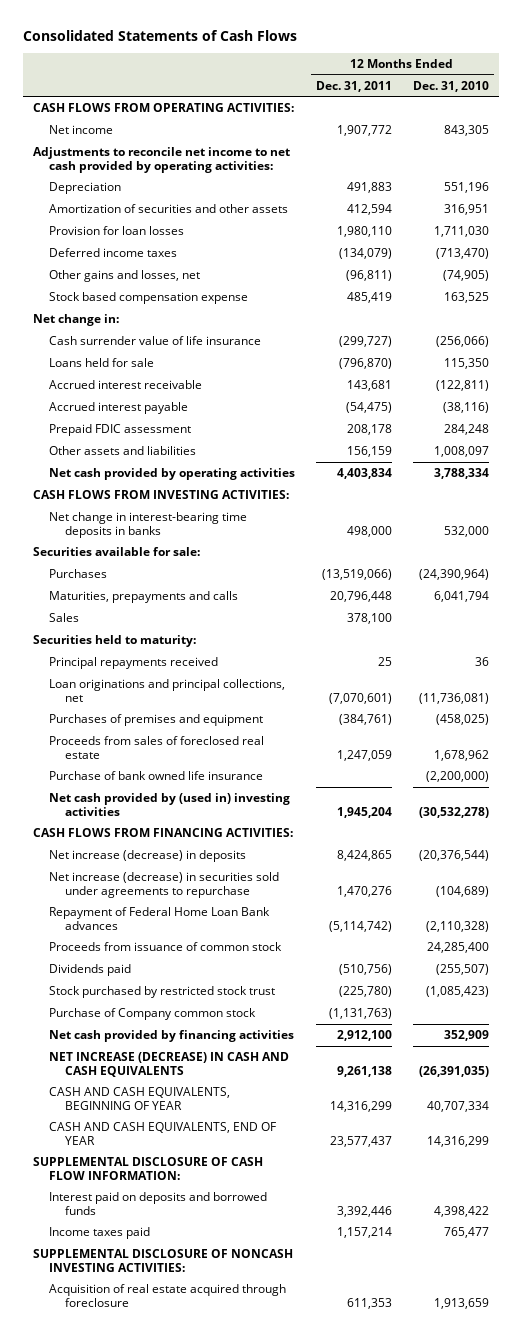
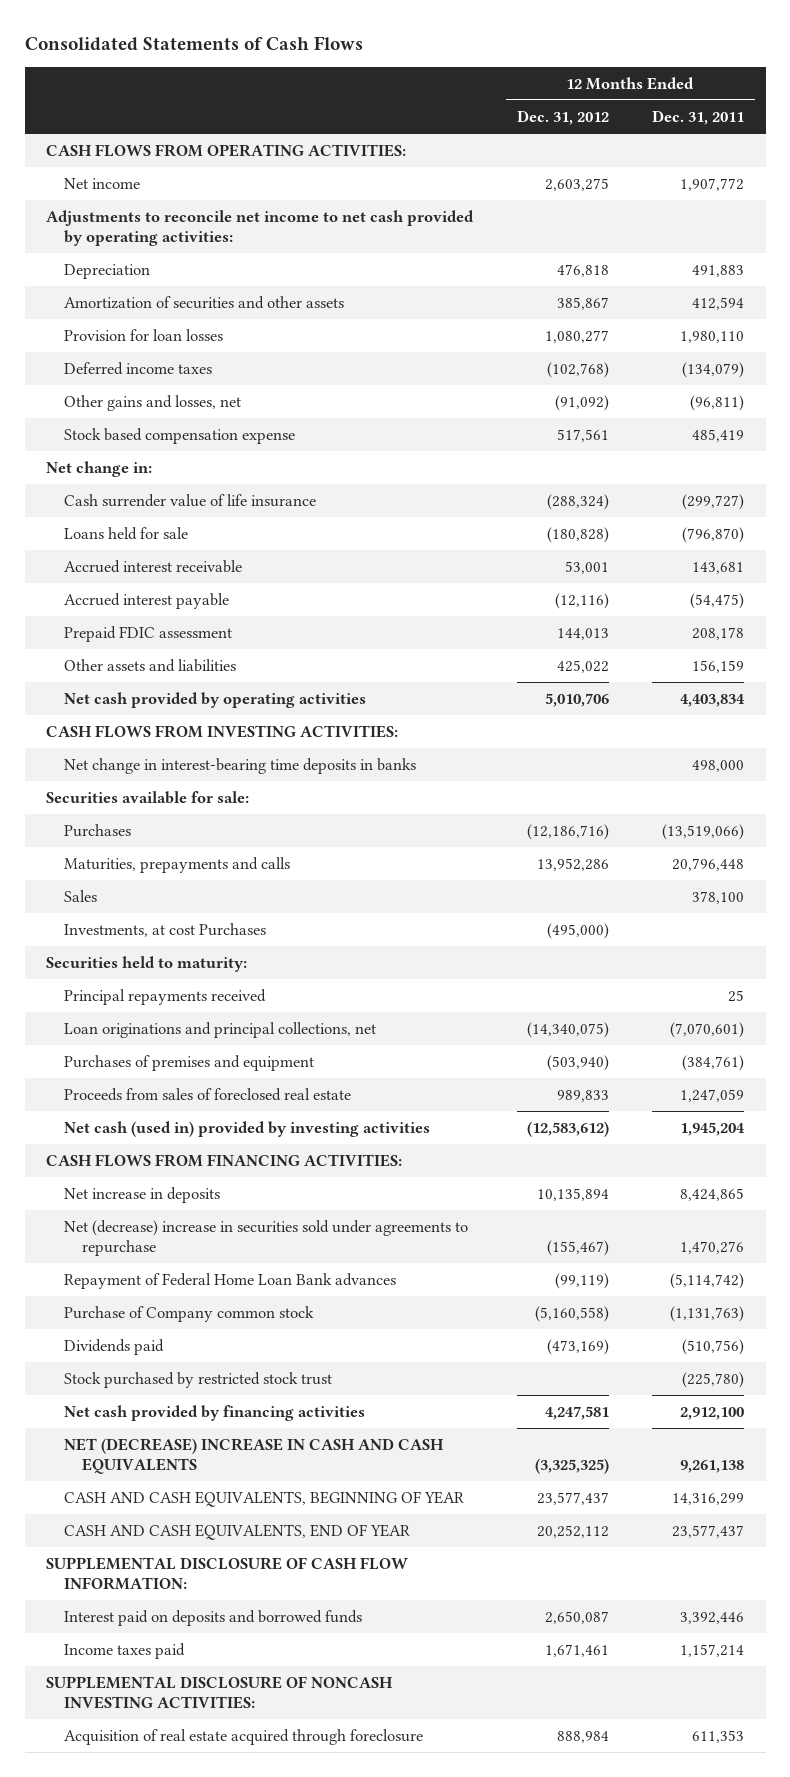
- | 12 Months Ended Dec. 31, 2011 | 12 Months Ended Dec. 31, 2010
+ | 12 Months Ended Dec. 31, 2012 | 12 Months Ended Dec. 31, 2011
+ Investments, at cost Purchases | (495,000) |
- Purchase of bank owned life insurance | | (2,200,000)
- Net cash provided by (used in) investing activities | 1,945,204 | (30,532,278)
+ Net cash (used in) provided by investing activities | (12,583,612) | 1,945,204
- Net increase (decrease) in deposits | 8,424,865 | (20,376,544)
- Net increase (decrease) in securities sold under agreements to repurchase | 1,470,276 | (104,689)
+ Net increase in deposits | 10,135,894 | 8,424,865
+ Net (decrease) increase in securities sold under agreements to repurchase | (155,467) | 1,470,276
- Proceeds from issuance of common stock | | 24,285,400
moved up: Purchase of Company common stock | (5,160,558) | (1,131,763)
- NET INCREASE (DECREASE) IN CASH AND CASH EQUIVALENTS | 9,261,138 | (26,391,035)
+ NET (DECREASE) INCREASE IN CASH AND CASH EQUIVALENTS | (3,325,325) | 9,261,138

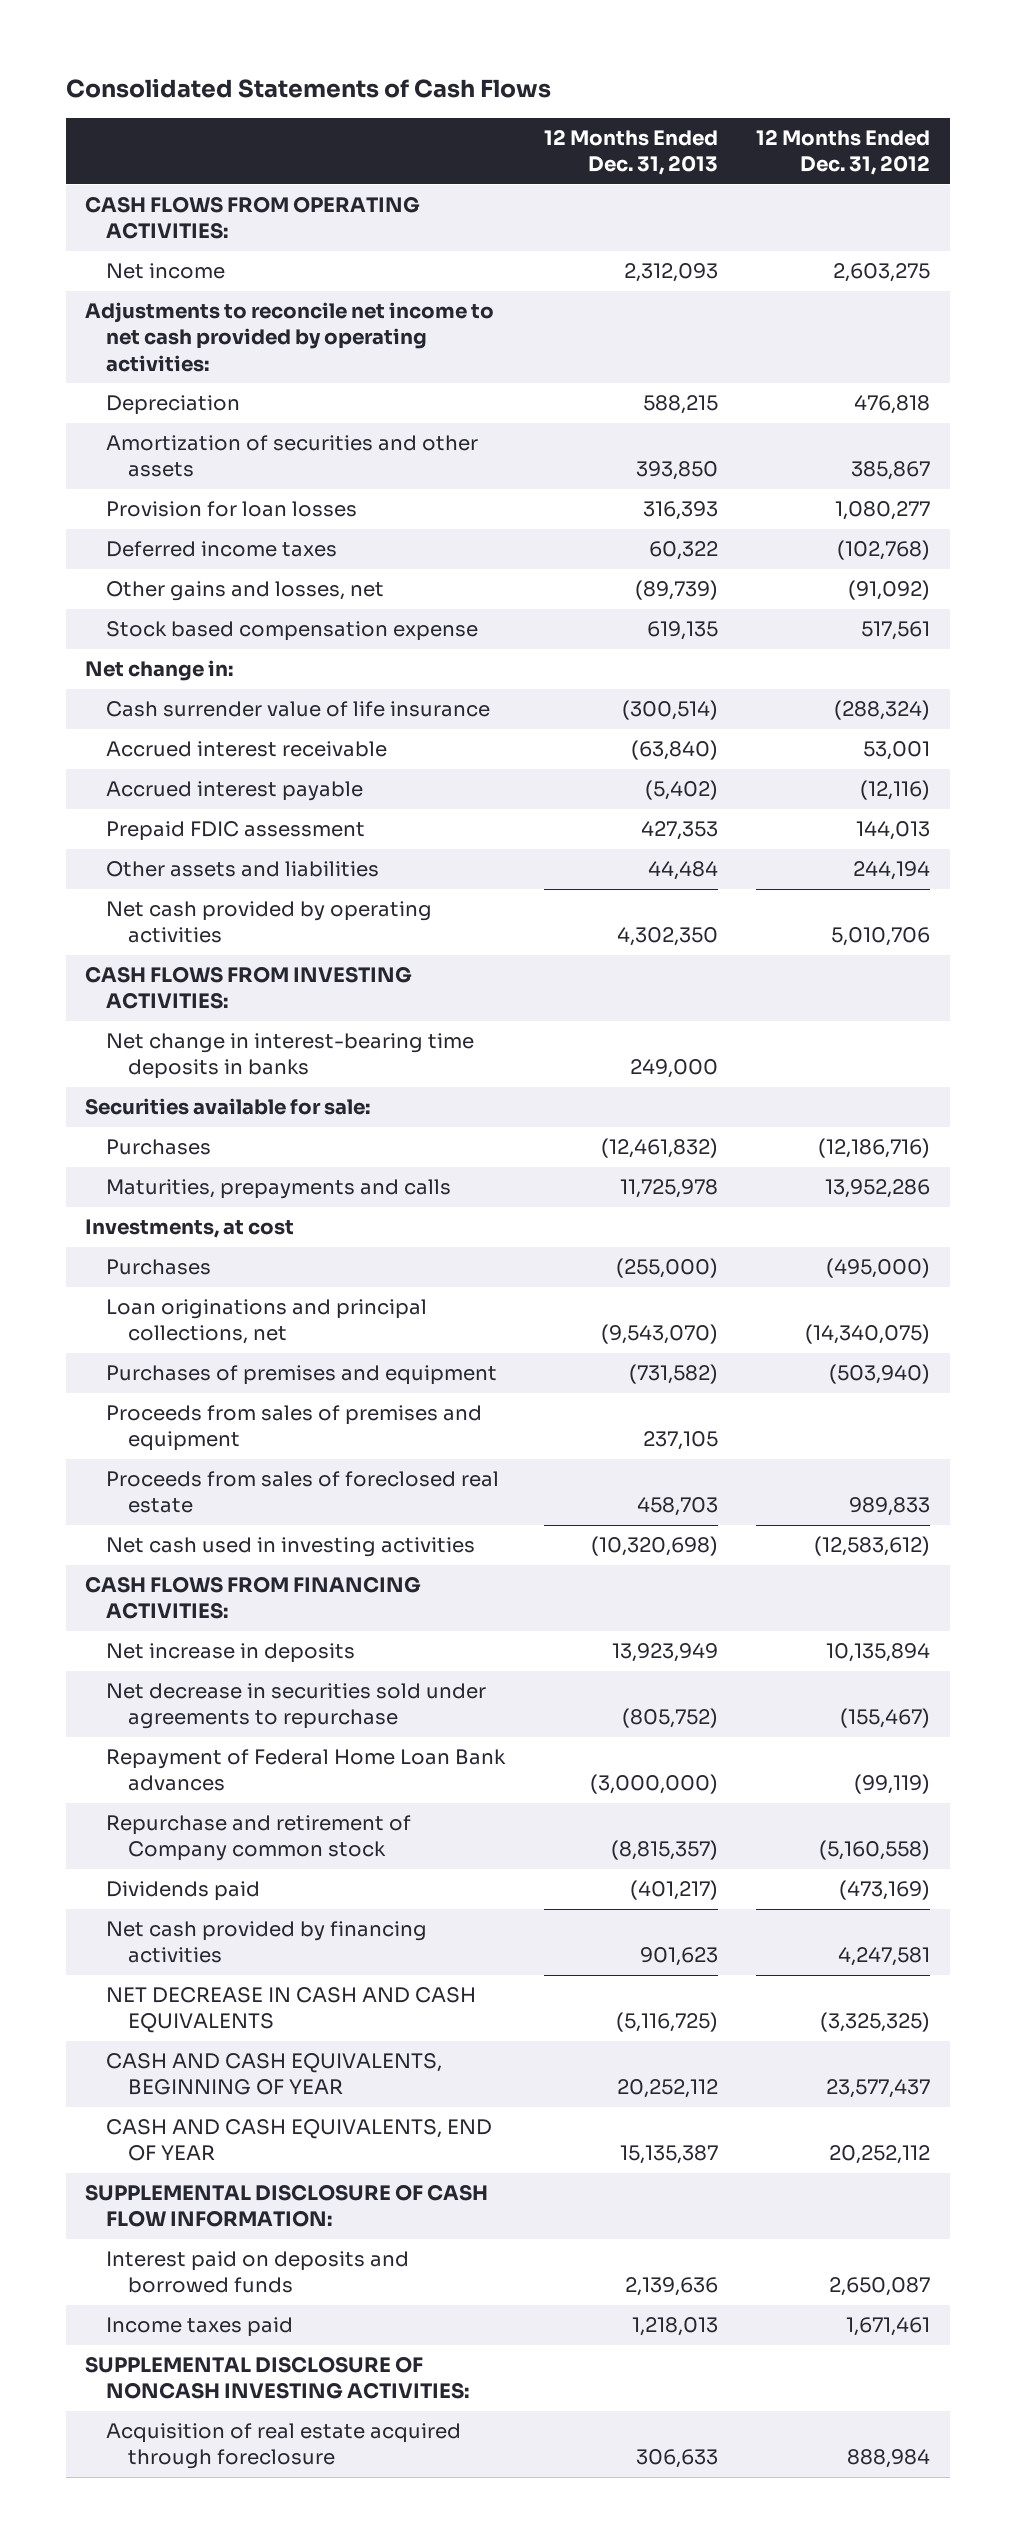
- | 12 Months Ended Dec. 31, 2012 | 12 Months Ended Dec. 31, 2011
+ | 12 Months Ended Dec. 31, 2013 | 12 Months Ended Dec. 31, 2012
- Loans held for sale | (180,828) | (796,870)
- Other assets and liabilities | 425,022 | 156,159
+ Other assets and liabilities | 44,484 | 244,194
- Sales | | 378,100
- Investments, at cost Purchases | (495,000) |
- Securities held to maturity:
- Principal repayments received | | 25
+ Investments, at cost
+ Purchases | (255,000) | (495,000)
+ Proceeds from sales of premises and equipment | 237,105 |
- Net cash (used in) provided by investing activities | (12,583,612) | 1,945,204
+ Net cash used in investing activities | (10,320,698) | (12,583,612)
- Net (decrease) increase in securities sold under agreements to repurchase | (155,467) | 1,470,276
+ Net decrease in securities sold under agreements to repurchase | (805,752) | (155,467)
- Purchase of Company common stock | (5,160,558) | (1,131,763)
+ Repurchase and retirement of Company common stock | (8,815,357) | (5,160,558)
- Stock purchased by restricted stock trust | | (225,780)
- NET (DECREASE) INCREASE IN CASH AND CASH EQUIVALENTS | (3,325,325) | 9,261,138
+ NET DECREASE IN CASH AND CASH EQUIVALENTS | (5,116,725) | (3,325,325)

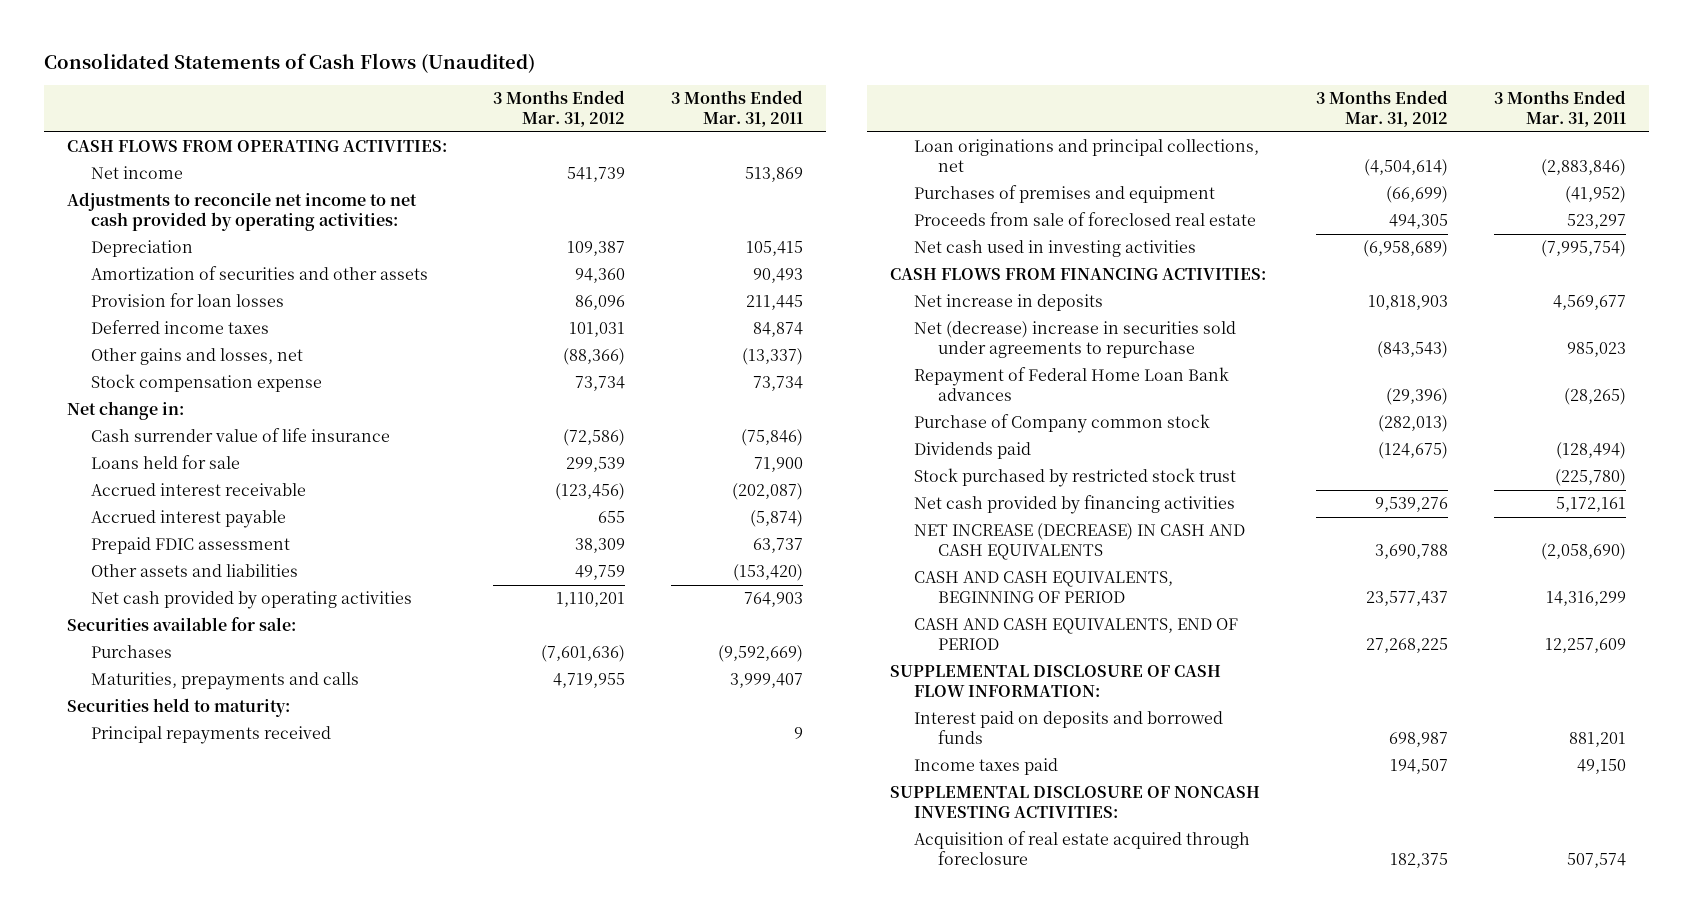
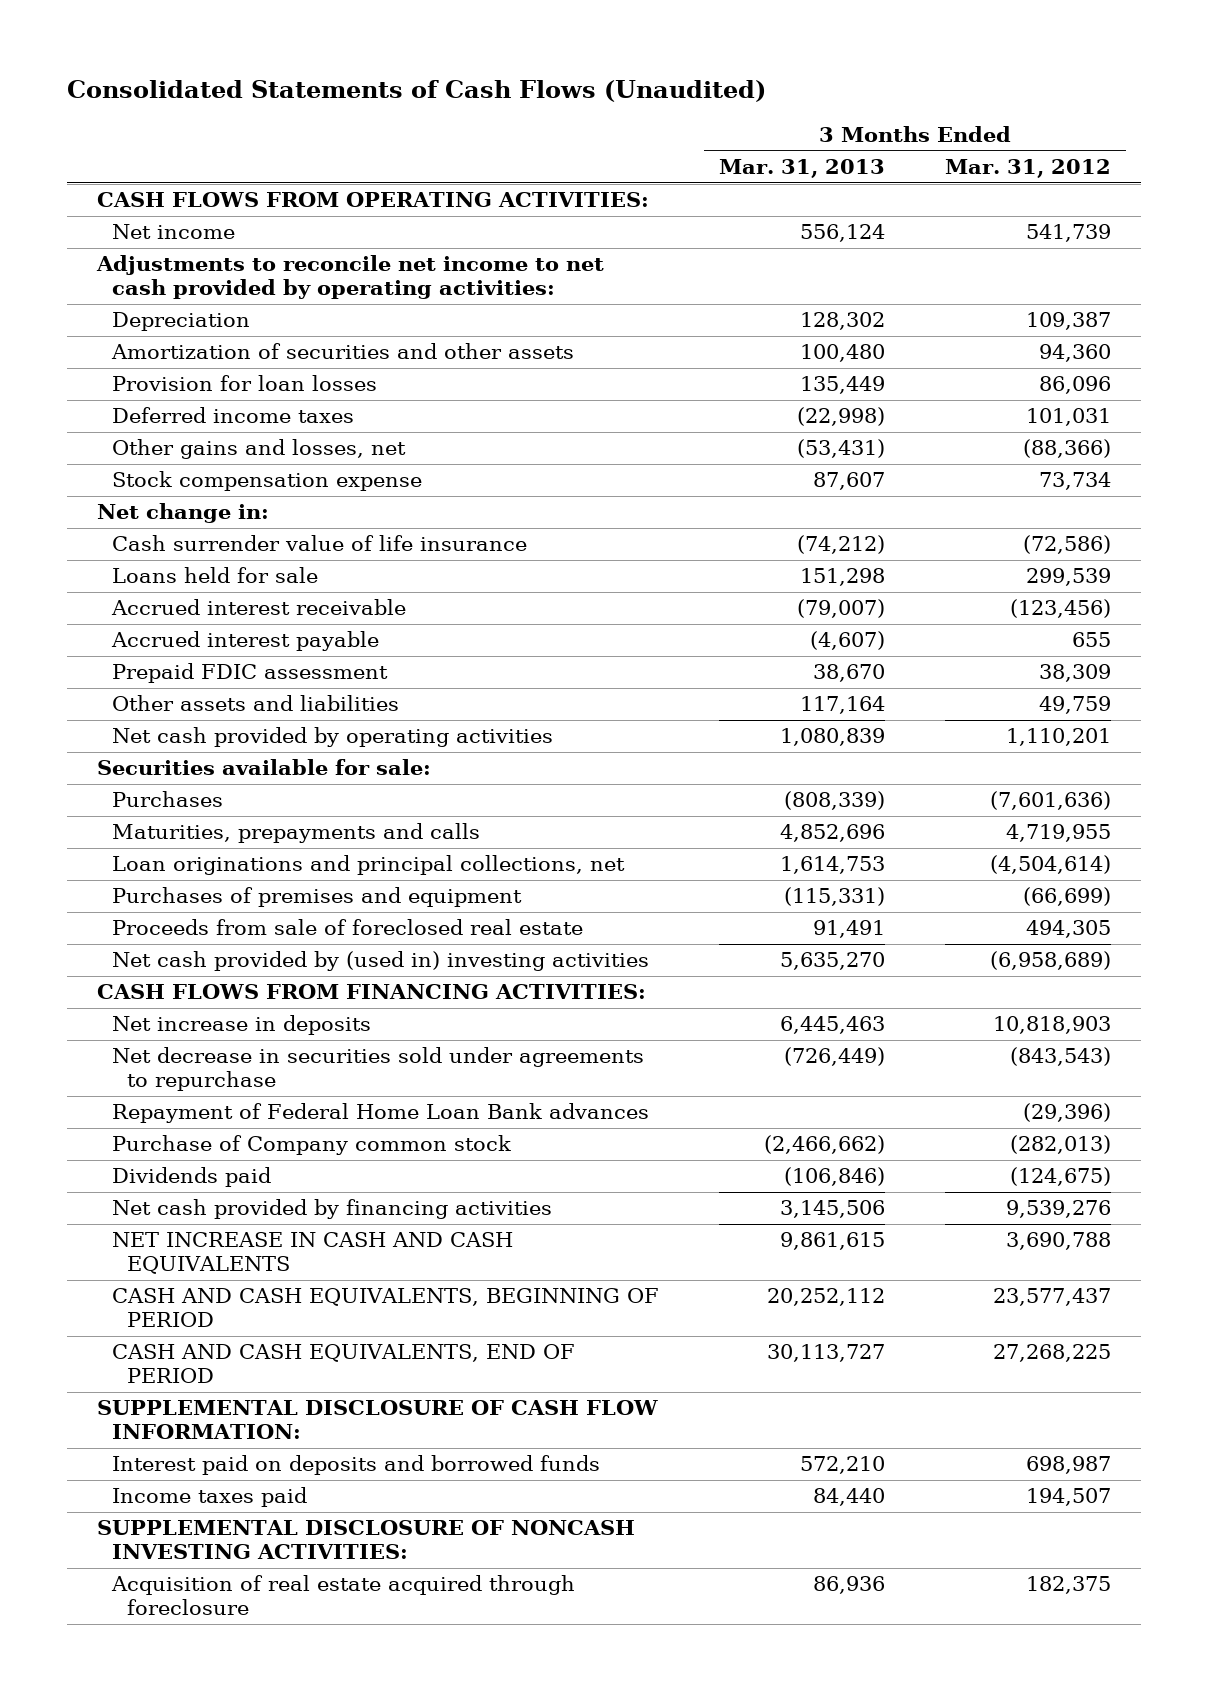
- | 3 Months Ended Mar. 31, 2012 | 3 Months Ended Mar. 31, 2011
+ | 3 Months Ended Mar. 31, 2013 | 3 Months Ended Mar. 31, 2012
- Securities held to maturity:
- Principal repayments received | | 9
- Net cash used in investing activities | (6,958,689) | (7,995,754)
+ Net cash provided by (used in) investing activities | 5,635,270 | (6,958,689)
- Net (decrease) increase in securities sold under agreements to repurchase | (843,543) | 985,023
+ Net decrease in securities sold under agreements to repurchase | (726,449) | (843,543)
- Stock purchased by restricted stock trust | | (225,780)
- NET INCREASE (DECREASE) IN CASH AND CASH EQUIVALENTS | 3,690,788 | (2,058,690)
+ NET INCREASE IN CASH AND CASH EQUIVALENTS | 9,861,615 | 3,690,788

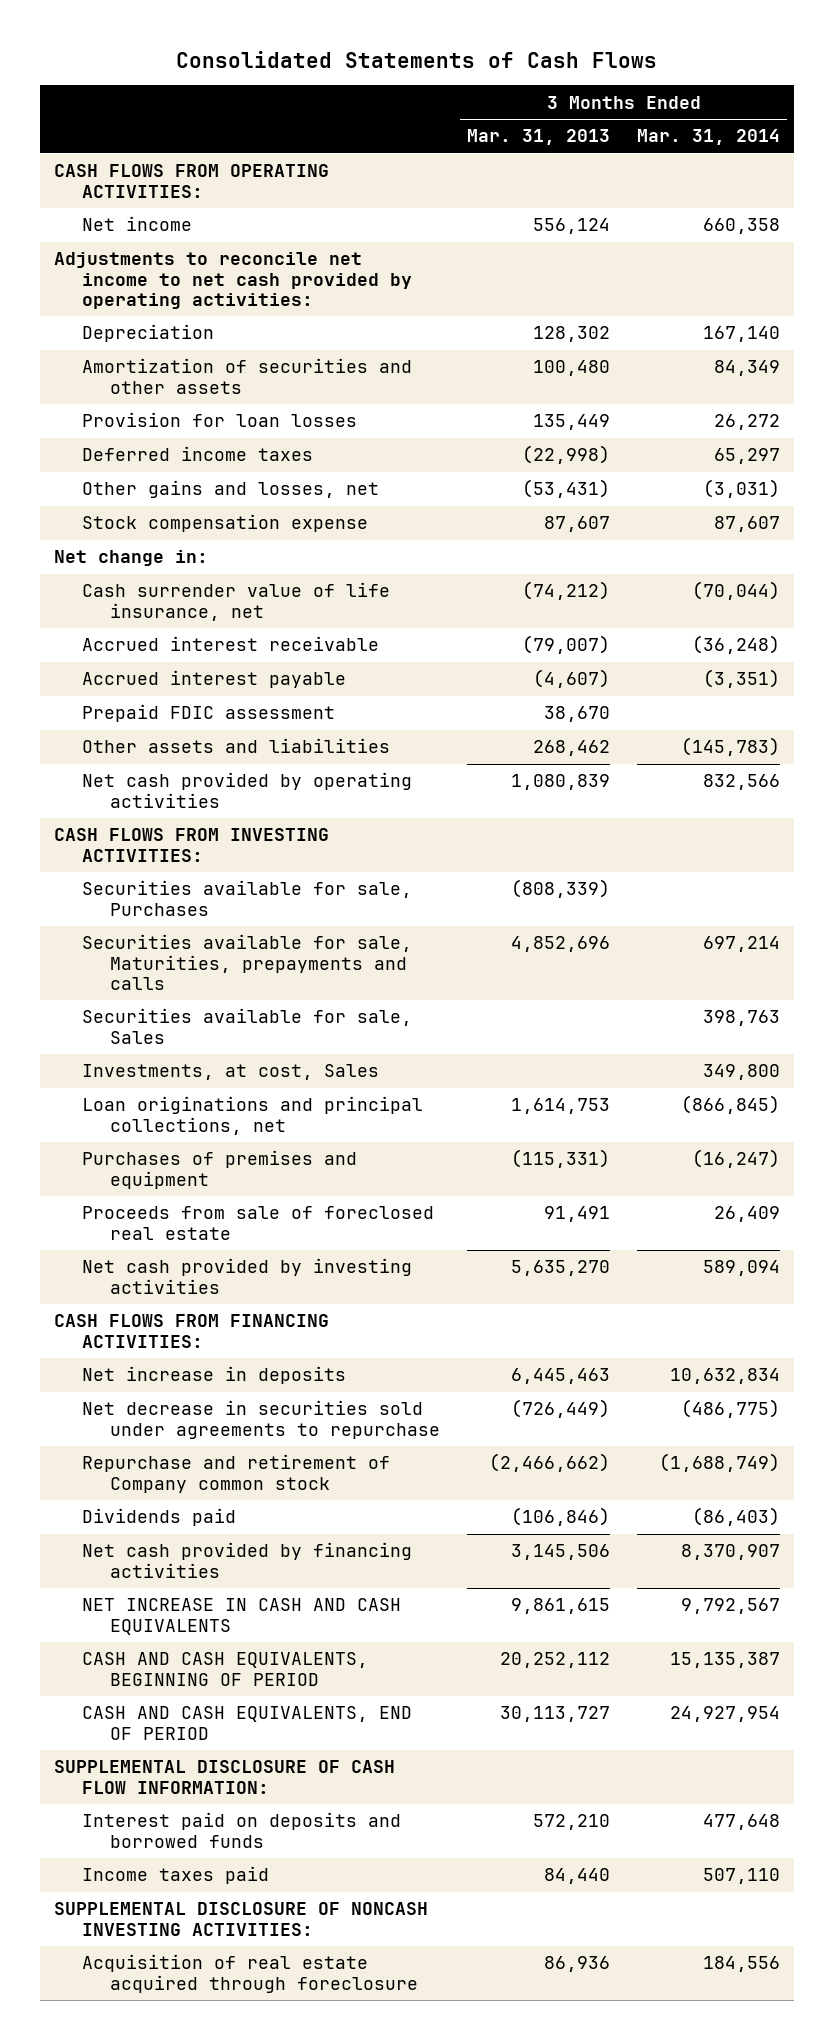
- Consolidated Statements of Cash Flows (Unaudited)
+ Consolidated Statements of Cash Flows
- | 3 Months Ended Mar. 31, 2013 | 3 Months Ended Mar. 31, 2012
+ | 3 Months Ended Mar. 31, 2013 | 3 Months Ended Mar. 31, 2014
- Cash surrender value of life insurance | (74,212) | (72,586)
- Loans held for sale | 151,298 | 299,539
+ Cash surrender value of life insurance, net | (74,212) | (70,044)
- Other assets and liabilities | 117,164 | 49,759
+ Other assets and liabilities | 268,462 | (145,783)
- Securities available for sale:
- Purchases | (808,339) | (7,601,636)
- Maturities, prepayments and calls | 4,852,696 | 4,719,955
+ CASH FLOWS FROM INVESTING ACTIVITIES:
+ Securities available for sale, Purchases | (808,339) |
+ Securities available for sale, Maturities, prepayments and calls | 4,852,696 | 697,214
+ Securities available for sale, Sales | | 398,763
+ Investments, at cost, Sales | | 349,800
- Net cash provided by (used in) investing activities | 5,635,270 | (6,958,689)
+ Net cash provided by investing activities | 5,635,270 | 589,094
- Repayment of Federal Home Loan Bank advances | | (29,396)
- Purchase of Company common stock | (2,466,662) | (282,013)
+ Repurchase and retirement of Company common stock | (2,466,662) | (1,688,749)

